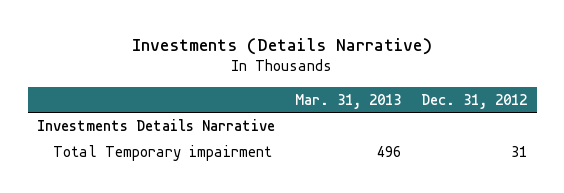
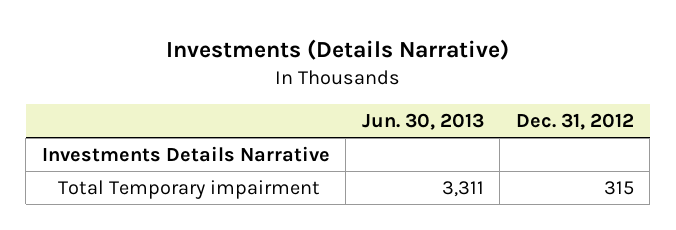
- | Mar. 31, 2013 | Dec. 31, 2012
+ | Jun. 30, 2013 | Dec. 31, 2012
- Total Temporary impairment | 496 | 31
+ Total Temporary impairment | 3,311 | 315

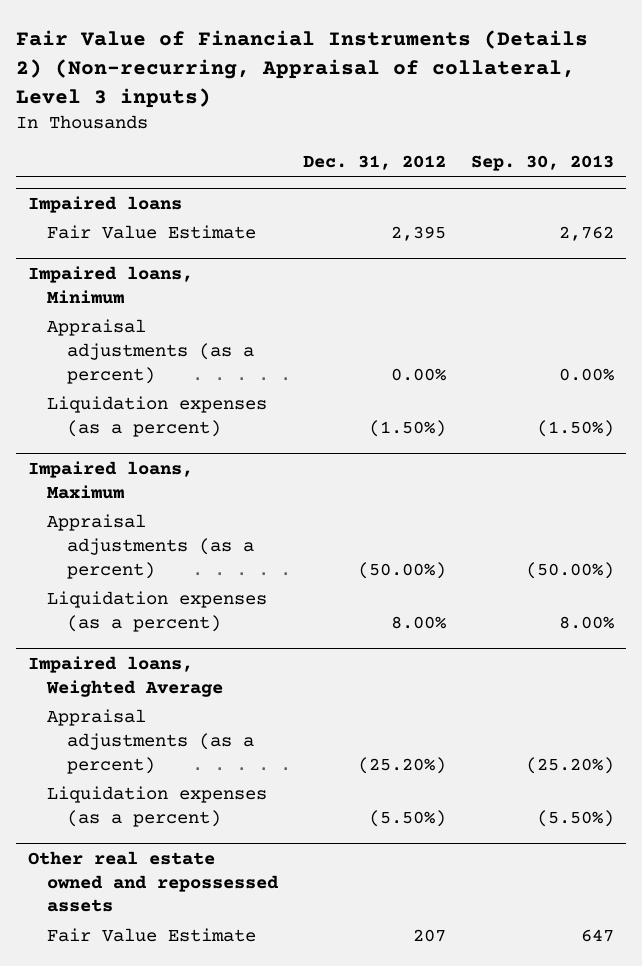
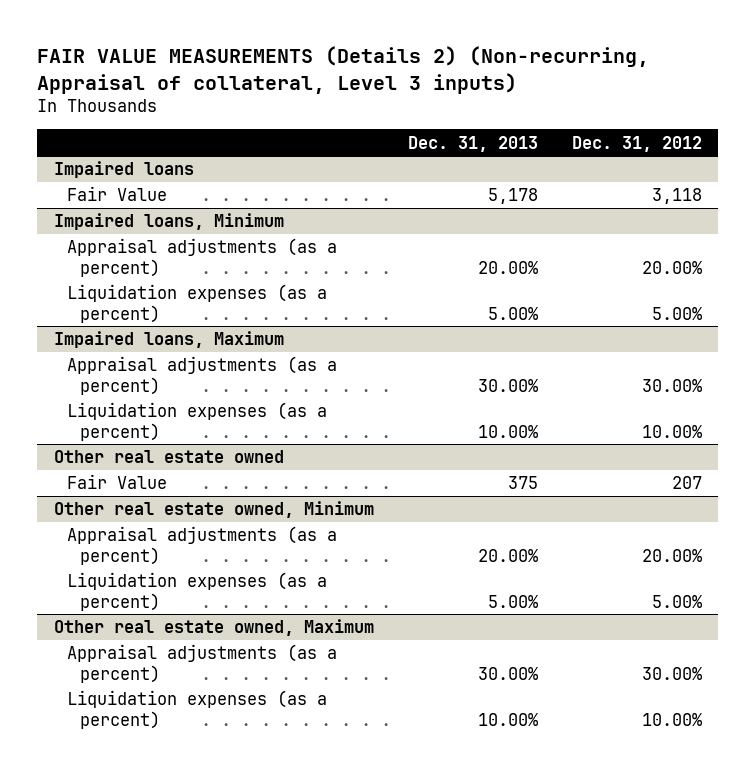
- Fair Value of Financial Instruments (Details 2) (Non-recurring, Appraisal of collateral, Level 3 inputs)
+ FAIR VALUE MEASUREMENTS (Details 2) (Non-recurring, Appraisal of collateral, Level 3 inputs)
- | Dec. 31, 2012 | Sep. 30, 2013
+ | Dec. 31, 2013 | Dec. 31, 2012
@ Impaired loans
- Fair Value Estimate | 2,395 | 2,762
+ Fair Value | 5,178 | 3,118
@ Impaired loans, Minimum
- Appraisal adjustments (as a percent) | 0.00% | 0.00%
- Liquidation expenses (as a percent) | (1.50%) | (1.50%)
+ Appraisal adjustments (as a percent) | 20.00% | 20.00%
+ Liquidation expenses (as a percent) | 5.00% | 5.00%
@ Impaired loans, Maximum
- Appraisal adjustments (as a percent) | (50.00%) | (50.00%)
- Liquidation expenses (as a percent) | 8.00% | 8.00%
- Impaired loans, Weighted Average
- Appraisal adjustments (as a percent) | (25.20%) | (25.20%)
- Liquidation expenses (as a percent) | (5.50%) | (5.50%)
- Other real estate owned and repossessed assets
- Fair Value Estimate | 207 | 647
@ Impaired loans, Maximum
+ Appraisal adjustments (as a percent) | 30.00% | 30.00%
+ Liquidation expenses (as a percent) | 10.00% | 10.00%
+ Other real estate owned
+ Fair Value | 375 | 207
+ Other real estate owned, Minimum
+ Appraisal adjustments (as a percent) | 20.00% | 20.00%
+ Liquidation expenses (as a percent) | 5.00% | 5.00%
+ Other real estate owned, Maximum
+ Appraisal adjustments (as a percent) | 30.00% | 30.00%
+ Liquidation expenses (as a percent) | 10.00% | 10.00%

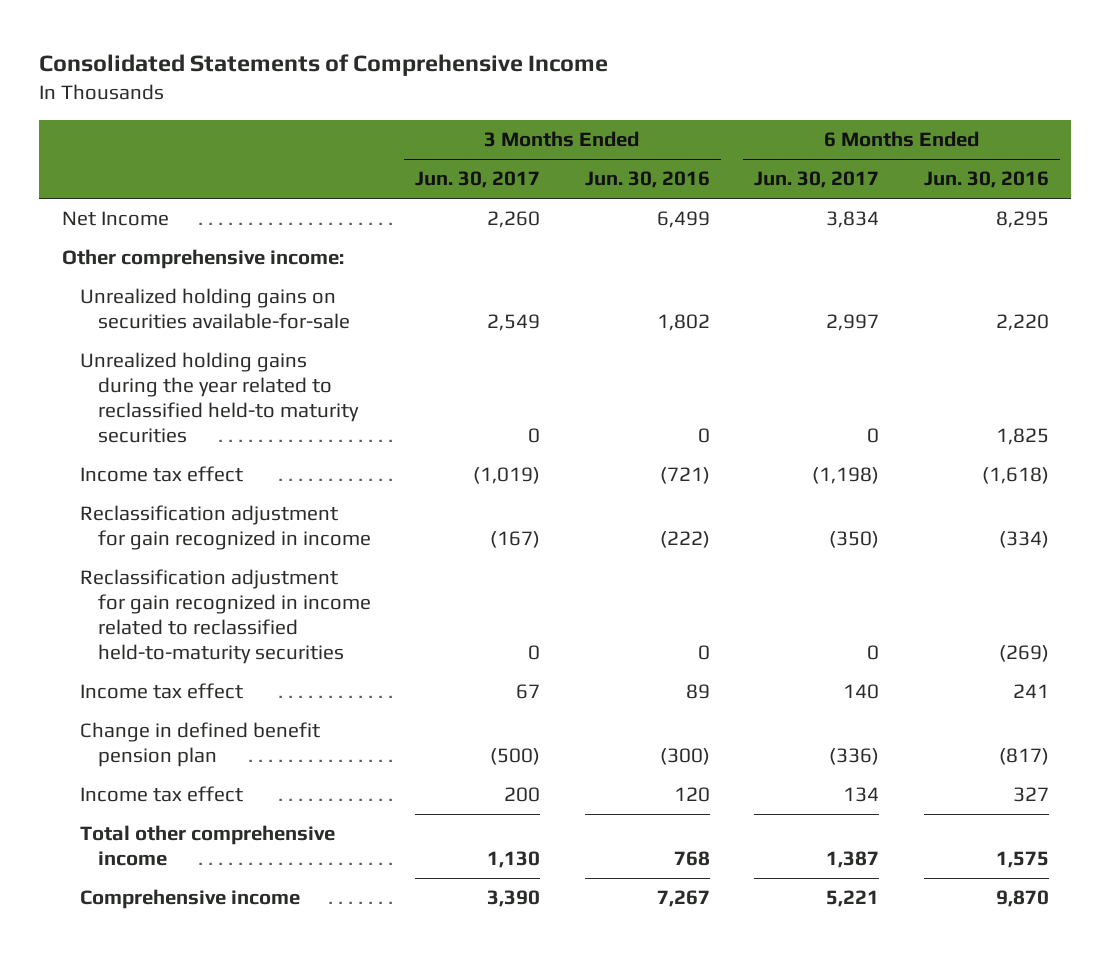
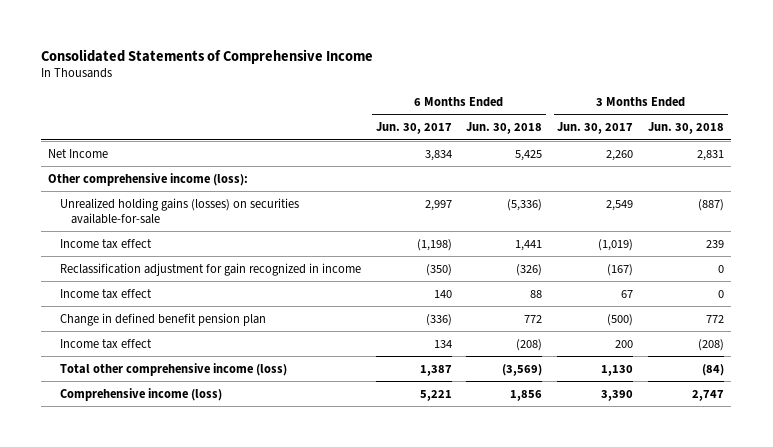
- | 3 Months Ended Jun. 30, 2017 | 3 Months Ended Jun. 30, 2016 | 6 Months Ended Jun. 30, 2017 | 6 Months Ended Jun. 30, 2016
+ | 6 Months Ended Jun. 30, 2017 | 6 Months Ended Jun. 30, 2018 | 3 Months Ended Jun. 30, 2017 | 3 Months Ended Jun. 30, 2018
- Other comprehensive income:
- Unrealized holding gains on securities available-for-sale | 2,549 | 1,802 | 2,997 | 2,220
- Unrealized holding gains during the year related to reclassified held-to maturity securities | 0 | 0 | 0 | 1,825
+ Other comprehensive income (loss):
+ Unrealized holding gains (losses) on securities available-for-sale | 2,997 | (5,336) | 2,549 | (887)
- Reclassification adjustment for gain recognized in income related to reclassified held-to-maturity securities | 0 | 0 | 0 | (269)
- Total other comprehensive income | 1,130 | 768 | 1,387 | 1,575
- Comprehensive income | 3,390 | 7,267 | 5,221 | 9,870
+ Total other comprehensive income (loss) | 1,387 | (3,569) | 1,130 | (84)
+ Comprehensive income (loss) | 5,221 | 1,856 | 3,390 | 2,747

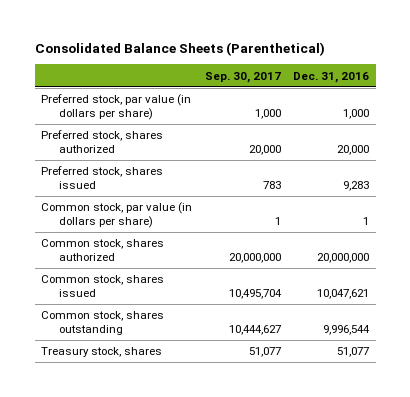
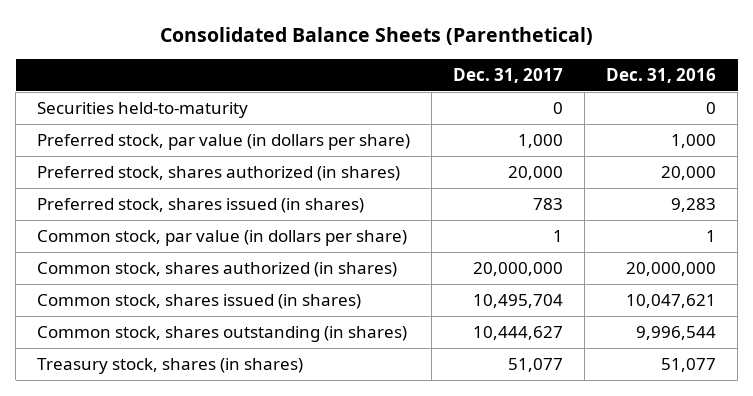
- | Sep. 30, 2017 | Dec. 31, 2016
+ | Dec. 31, 2017 | Dec. 31, 2016
+ Securities held-to-maturity | 0 | 0
- Preferred stock, shares authorized | 20,000 | 20,000
- Preferred stock, shares issued | 783 | 9,283
+ Preferred stock, shares authorized (in shares) | 20,000 | 20,000
+ Preferred stock, shares issued (in shares) | 783 | 9,283
- Common stock, shares authorized | 20,000,000 | 20,000,000
- Common stock, shares issued | 10,495,704 | 10,047,621
- Common stock, shares outstanding | 10,444,627 | 9,996,544
- Treasury stock, shares | 51,077 | 51,077
+ Common stock, shares authorized (in shares) | 20,000,000 | 20,000,000
+ Common stock, shares issued (in shares) | 10,495,704 | 10,047,621
+ Common stock, shares outstanding (in shares) | 10,444,627 | 9,996,544
+ Treasury stock, shares (in shares) | 51,077 | 51,077

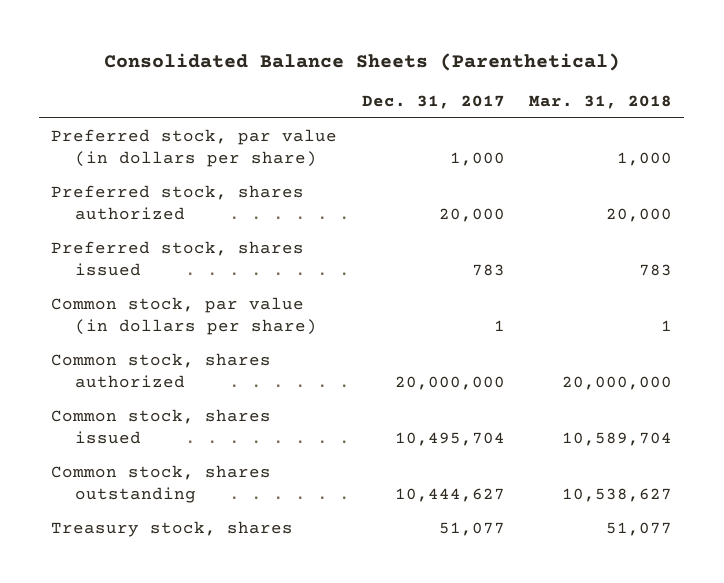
- | Dec. 31, 2017 | Dec. 31, 2016
+ | Dec. 31, 2017 | Mar. 31, 2018
- Securities held-to-maturity | 0 | 0
- Preferred stock, shares authorized (in shares) | 20,000 | 20,000
- Preferred stock, shares issued (in shares) | 783 | 9,283
+ Preferred stock, shares authorized | 20,000 | 20,000
+ Preferred stock, shares issued | 783 | 783
- Common stock, shares authorized (in shares) | 20,000,000 | 20,000,000
- Common stock, shares issued (in shares) | 10,495,704 | 10,047,621
- Common stock, shares outstanding (in shares) | 10,444,627 | 9,996,544
- Treasury stock, shares (in shares) | 51,077 | 51,077
+ Common stock, shares authorized | 20,000,000 | 20,000,000
+ Common stock, shares issued | 10,495,704 | 10,589,704
+ Common stock, shares outstanding | 10,444,627 | 10,538,627
+ Treasury stock, shares | 51,077 | 51,077

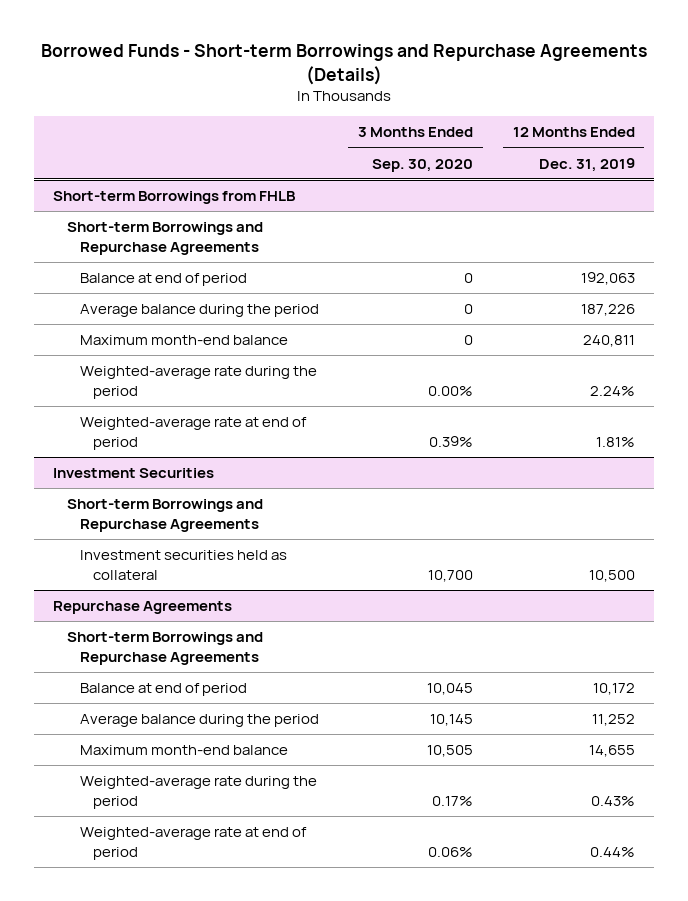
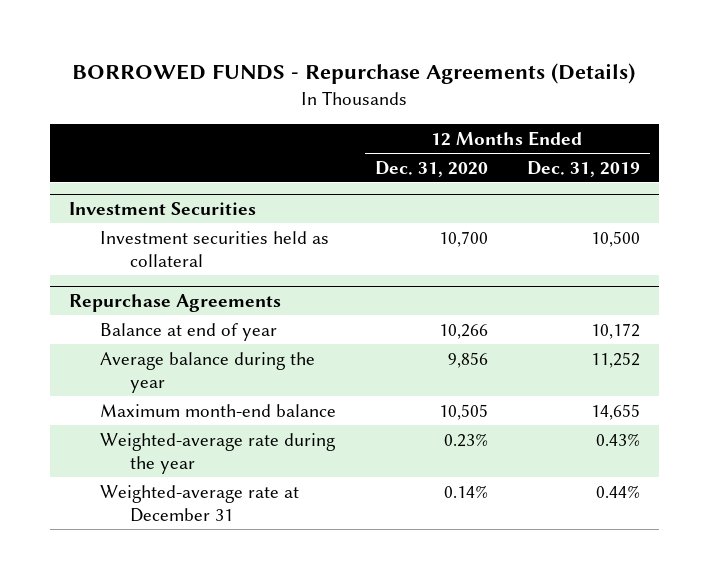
- Borrowed Funds - Short-term Borrowings and Repurchase Agreements (Details)
+ BORROWED FUNDS - Repurchase Agreements (Details)
- | 3 Months Ended Sep. 30, 2020 | 12 Months Ended Dec. 31, 2019
+ | 12 Months Ended Dec. 31, 2020 | 12 Months Ended Dec. 31, 2019
- Short-term Borrowings from FHLB
- Short-term Borrowings and Repurchase Agreements
- Balance at end of period | 0 | 192,063
- Average balance during the period | 0 | 187,226
- Maximum month-end balance | 0 | 240,811
- Weighted-average rate during the period | 0.00% | 2.24%
- Weighted-average rate at end of period | 0.39% | 1.81%
@ Investment Securities
- Short-term Borrowings and Repurchase Agreements
@ Repurchase Agreements
- Short-term Borrowings and Repurchase Agreements
- Balance at end of period | 10,045 | 10,172
- Average balance during the period | 10,145 | 11,252
+ Balance at end of year | 10,266 | 10,172
+ Average balance during the year | 9,856 | 11,252
- Weighted-average rate during the period | 0.17% | 0.43%
- Weighted-average rate at end of period | 0.06% | 0.44%
+ Weighted-average rate during the year | 0.23% | 0.43%
+ Weighted-average rate at December 31 | 0.14% | 0.44%

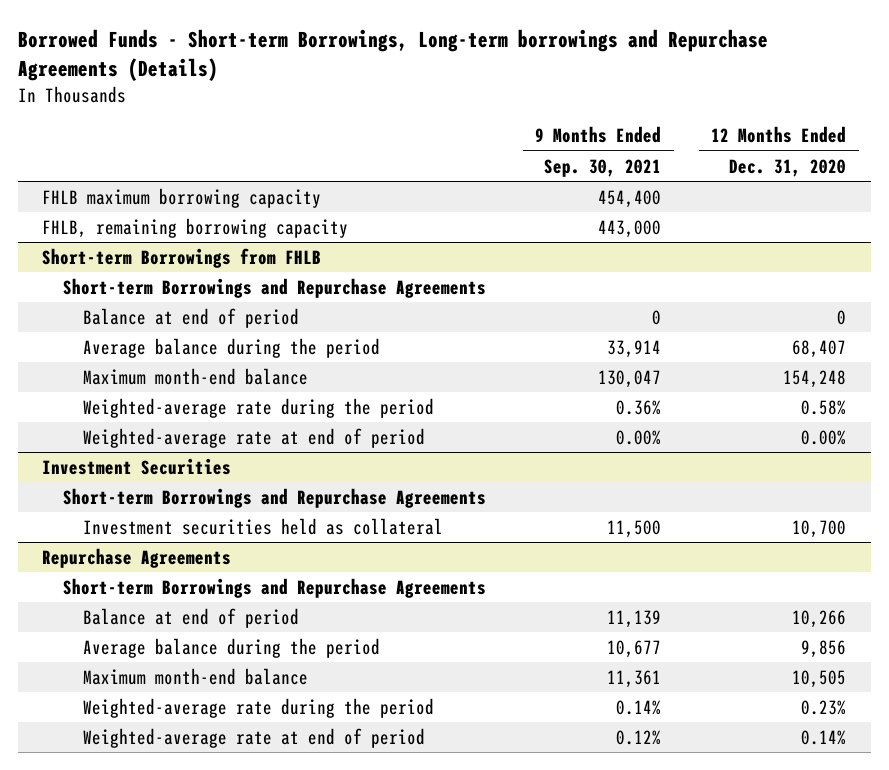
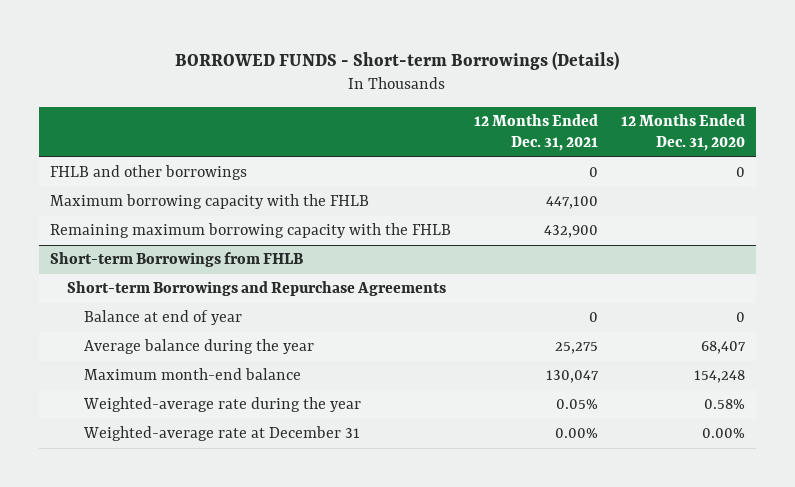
- Borrowed Funds - Short-term Borrowings, Long-term borrowings and Repurchase Agreements (Details)
+ BORROWED FUNDS - Short-term Borrowings (Details)
- | 9 Months Ended Sep. 30, 2021 | 12 Months Ended Dec. 31, 2020
+ | 12 Months Ended Dec. 31, 2021 | 12 Months Ended Dec. 31, 2020
- FHLB maximum borrowing capacity | 454,400 |
- FHLB, remaining borrowing capacity | 443,000 |
+ FHLB and other borrowings | 0 | 0
+ Maximum borrowing capacity with the FHLB | 447,100 |
+ Remaining maximum borrowing capacity with the FHLB | 432,900 |
@ Short-term Borrowings from FHLB
- Balance at end of period | 0 | 0
- Average balance during the period | 33,914 | 68,407
+ Balance at end of year | 0 | 0
+ Average balance during the year | 25,275 | 68,407
- Weighted-average rate during the period | 0.36% | 0.58%
- Weighted-average rate at end of period | 0.00% | 0.00%
- Investment Securities
- Short-term Borrowings and Repurchase Agreements
- Investment securities held as collateral | 11,500 | 10,700
- Repurchase Agreements
- Short-term Borrowings and Repurchase Agreements
- Balance at end of period | 11,139 | 10,266
- Average balance during the period | 10,677 | 9,856
- Maximum month-end balance | 11,361 | 10,505
- Weighted-average rate during the period | 0.14% | 0.23%
- Weighted-average rate at end of period | 0.12% | 0.14%
@ Short-term Borrowings from FHLB
+ Weighted-average rate during the year | 0.05% | 0.58%
+ Weighted-average rate at December 31 | 0.00% | 0.00%

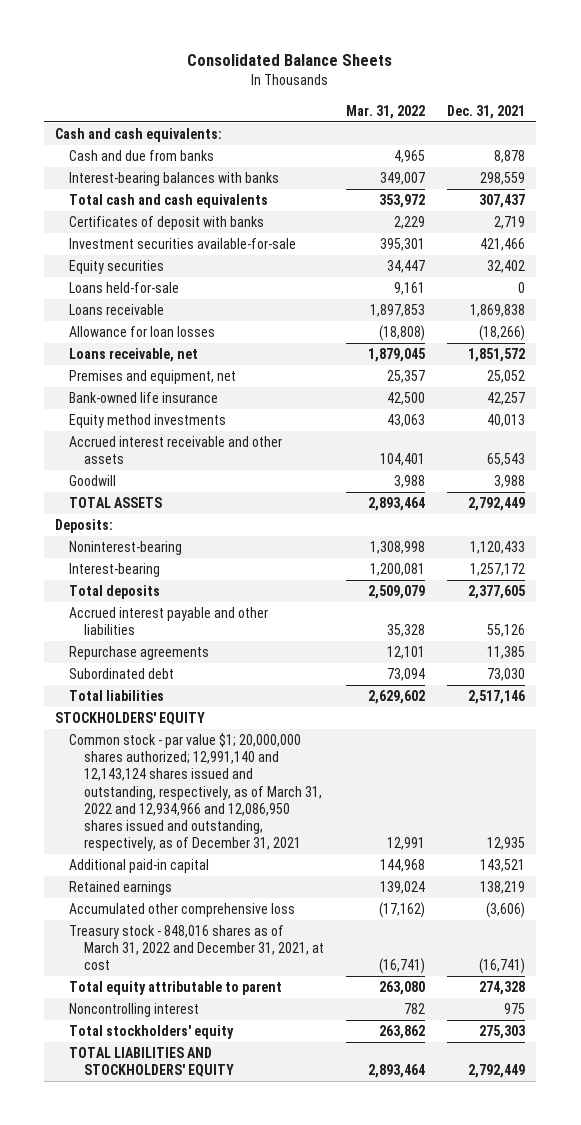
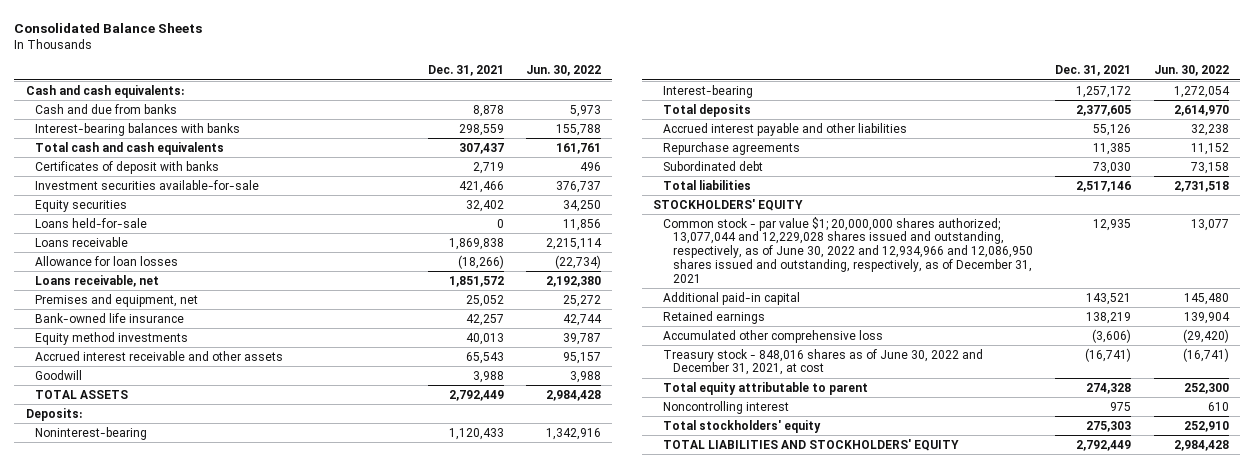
- | Mar. 31, 2022 | Dec. 31, 2021
+ | Dec. 31, 2021 | Jun. 30, 2022
- Common stock - par value $1; 20,000,000 shares authorized; 12,991,140 and 12,143,124 shares issued and outstanding, respectively, as of March 31, 2022 and 12,934,966 and 12,086,950 shares issued and outstanding, respectively, as of December 31, 2021 | 12,991 | 12,935
+ Common stock - par value $1; 20,000,000 shares authorized; 13,077,044 and 12,229,028 shares issued and outstanding, respectively, as of June 30, 2022 and 12,934,966 and 12,086,950 shares issued and outstanding, respectively, as of December 31, 2021 | 12,935 | 13,077
- Treasury stock - 848,016 shares as of March 31, 2022 and December 31, 2021, at cost | (16,741) | (16,741)
+ Treasury stock - 848,016 shares as of June 30, 2022 and December 31, 2021, at cost | (16,741) | (16,741)

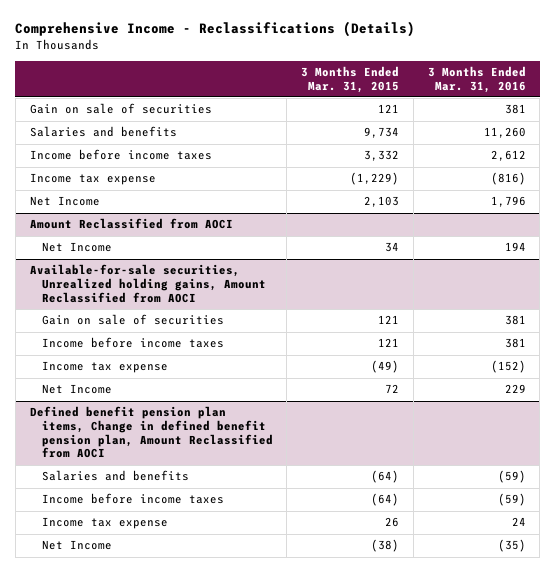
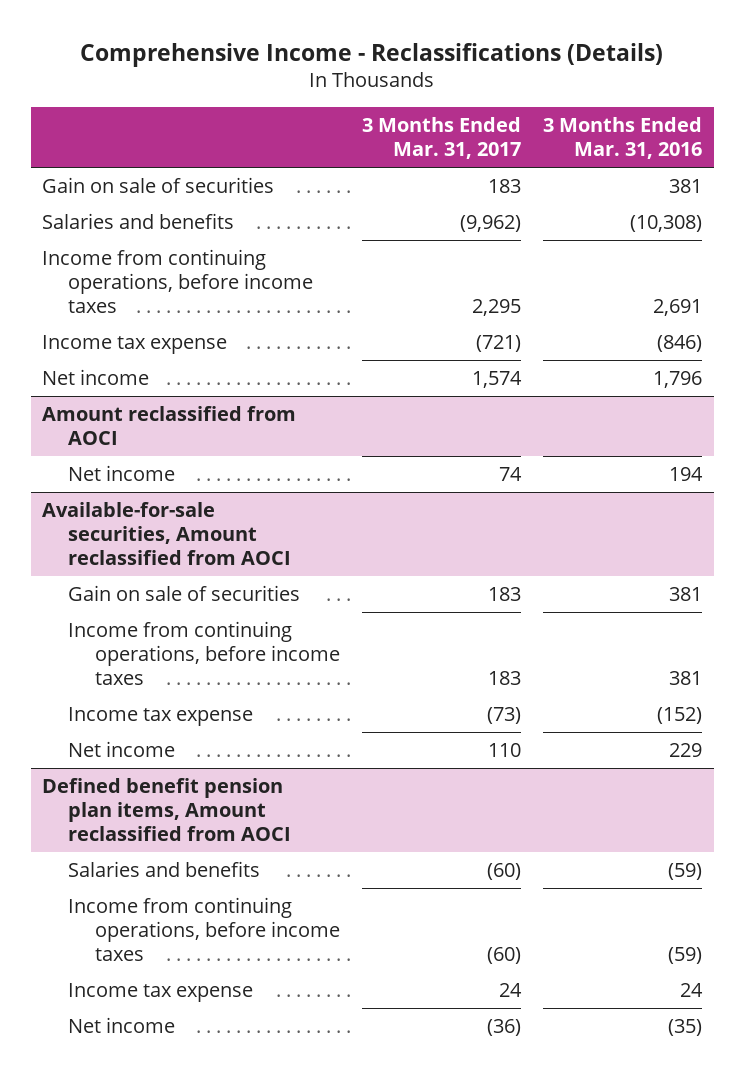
- | 3 Months Ended Mar. 31, 2015 | 3 Months Ended Mar. 31, 2016
+ | 3 Months Ended Mar. 31, 2017 | 3 Months Ended Mar. 31, 2016
- Salaries and benefits | 9,734 | 11,260
- Income before income taxes | 3,332 | 2,612
- Income tax expense | (1,229) | (816)
- Net Income | 2,103 | 1,796
- Amount Reclassified from AOCI
- Net Income | 34 | 194
- Available-for-sale securities, Unrealized holding gains, Amount Reclassified from AOCI
+ Salaries and benefits | (9,962) | (10,308)
+ Income from continuing operations, before income taxes | 2,295 | 2,691
+ Income tax expense | (721) | (846)
+ Net income | 1,574 | 1,796
+ Amount reclassified from AOCI
+ Net income | 74 | 194
+ Available-for-sale securities, Amount reclassified from AOCI
- Income before income taxes | 121 | 381
+ Income from continuing operations, before income taxes | 183 | 381
- Net Income | 72 | 229
- Defined benefit pension plan items, Change in defined benefit pension plan, Amount Reclassified from AOCI
+ Net income | 110 | 229
+ Defined benefit pension plan items, Amount reclassified from AOCI
- Income before income taxes | (64) | (59)
+ Income from continuing operations, before income taxes | (60) | (59)
- Net Income | (38) | (35)
+ Net income | (36) | (35)

